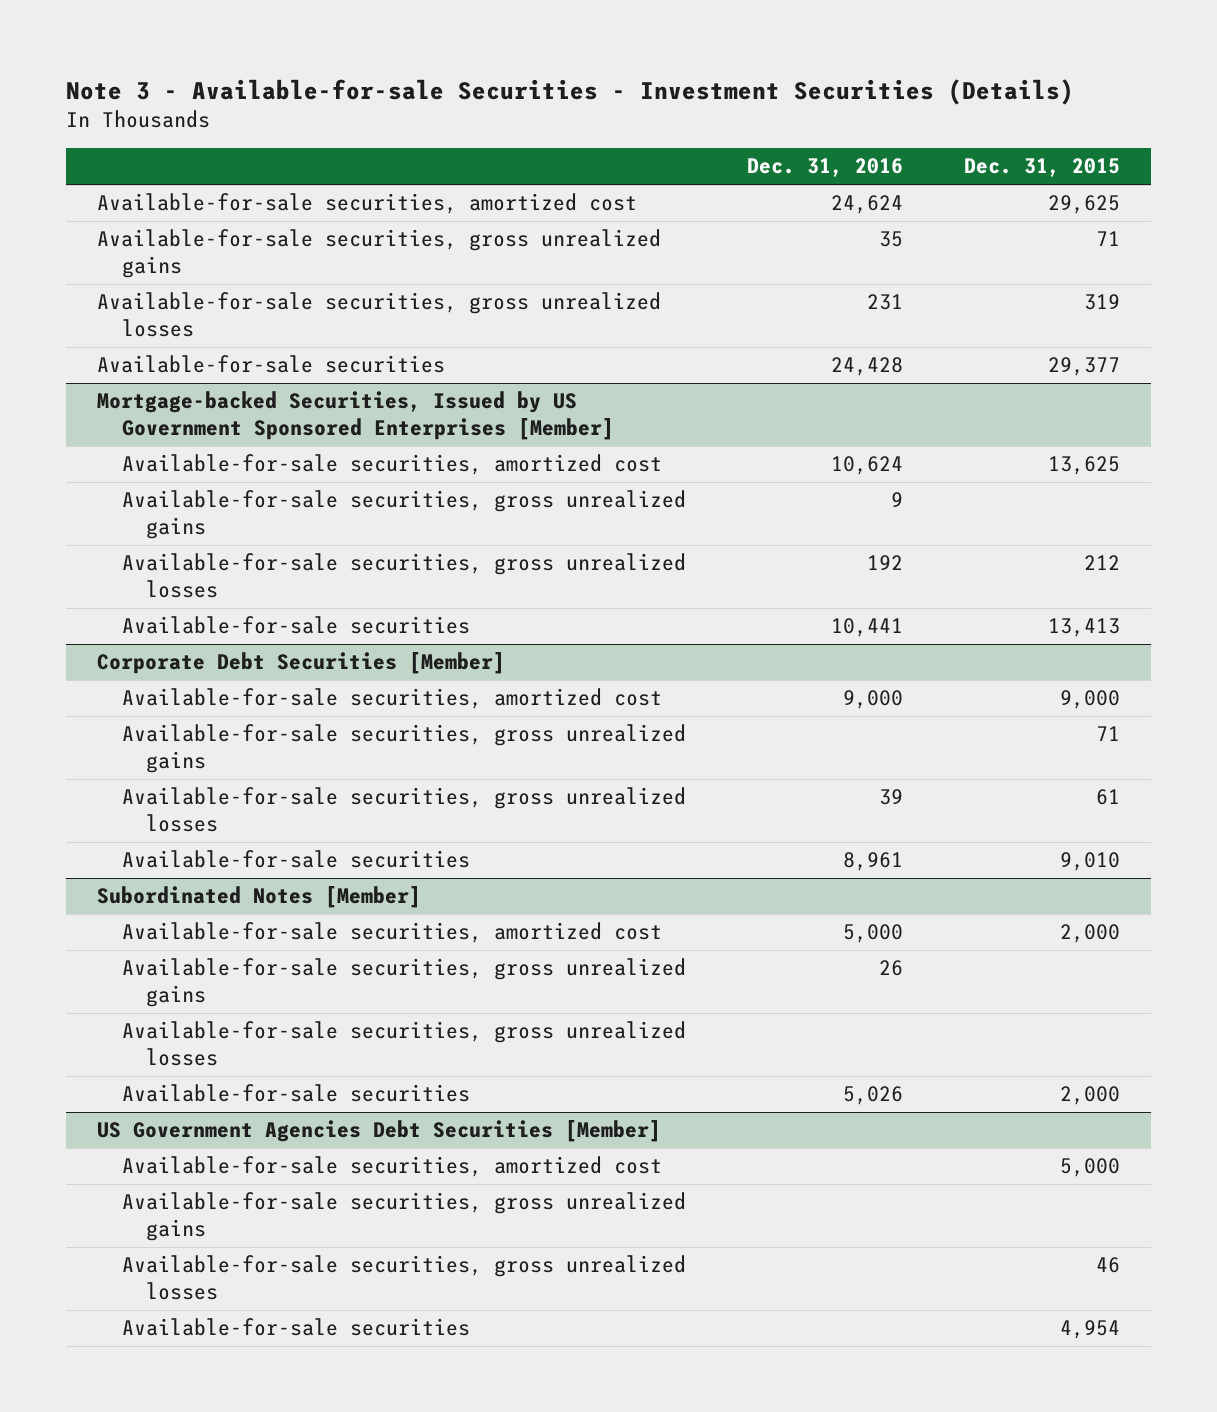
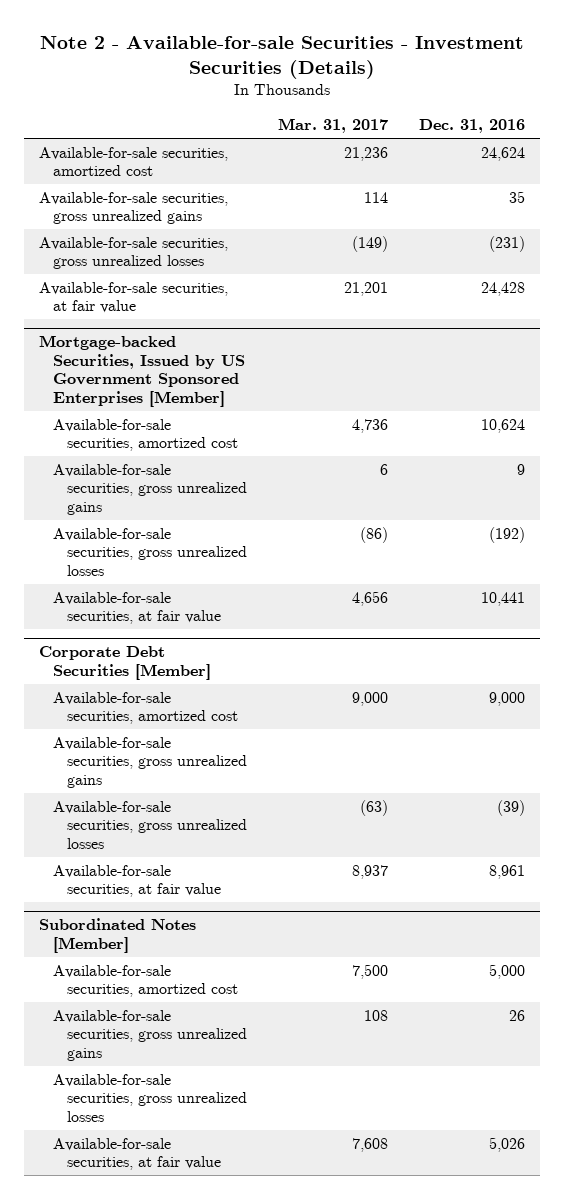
- Note 3 - Available-for-sale Securities - Investment Securities (Details)
+ Note 2 - Available-for-sale Securities - Investment Securities (Details)
- | Dec. 31, 2016 | Dec. 31, 2015
+ | Mar. 31, 2017 | Dec. 31, 2016
- Available-for-sale securities, gross unrealized losses | 231 | 319
- Available-for-sale securities | 24,428 | 29,377
+ Available-for-sale securities, gross unrealized losses | (149) | (231)
+ Available-for-sale securities, at fair value | 21,201 | 24,428
@ Mortgage-backed Securities, Issued by US Government Sponsored Enterprises [Member]
- Available-for-sale securities, gross unrealized losses | 192 | 212
- Available-for-sale securities | 10,441 | 13,413
+ Available-for-sale securities, gross unrealized losses | (86) | (192)
+ Available-for-sale securities, at fair value | 4,656 | 10,441
@ Corporate Debt Securities [Member]
- Available-for-sale securities, gross unrealized losses | 39 | 61
- Available-for-sale securities | 8,961 | 9,010
+ Available-for-sale securities, gross unrealized losses | (63) | (39)
+ Available-for-sale securities, at fair value | 8,937 | 8,961
@ Subordinated Notes [Member]
- Available-for-sale securities | 5,026 | 2,000
- US Government Agencies Debt Securities [Member]
- Available-for-sale securities, amortized cost | | 5,000
- Available-for-sale securities, gross unrealized gains
- Available-for-sale securities, gross unrealized losses | | 46
- Available-for-sale securities | | 4,954
@ Subordinated Notes [Member]
+ Available-for-sale securities, at fair value | 7,608 | 5,026

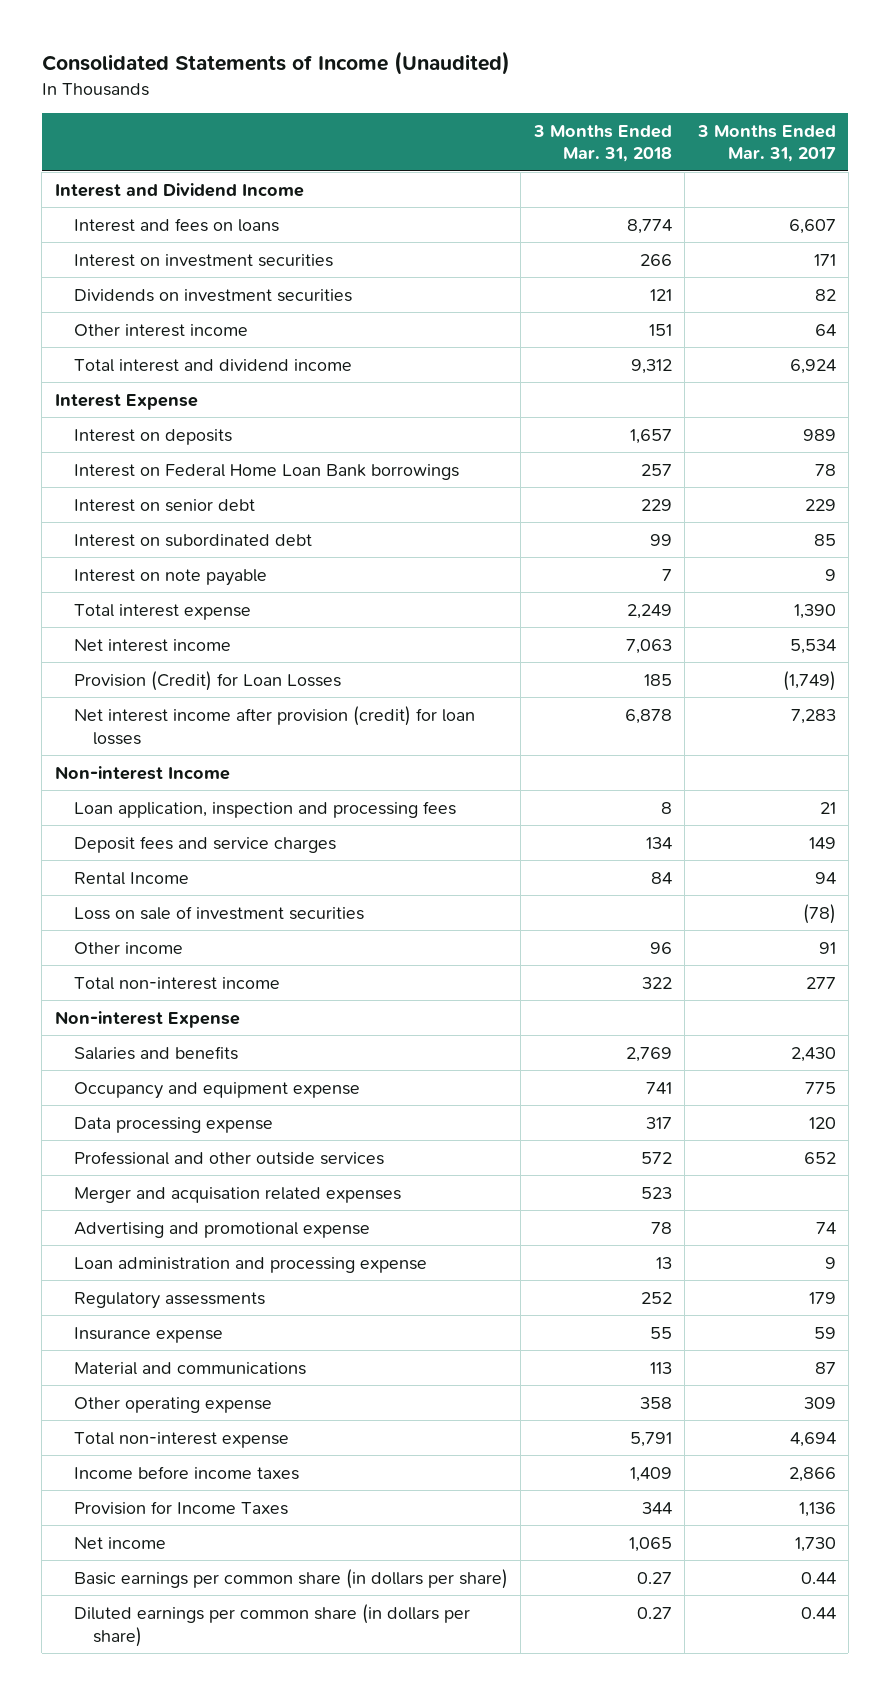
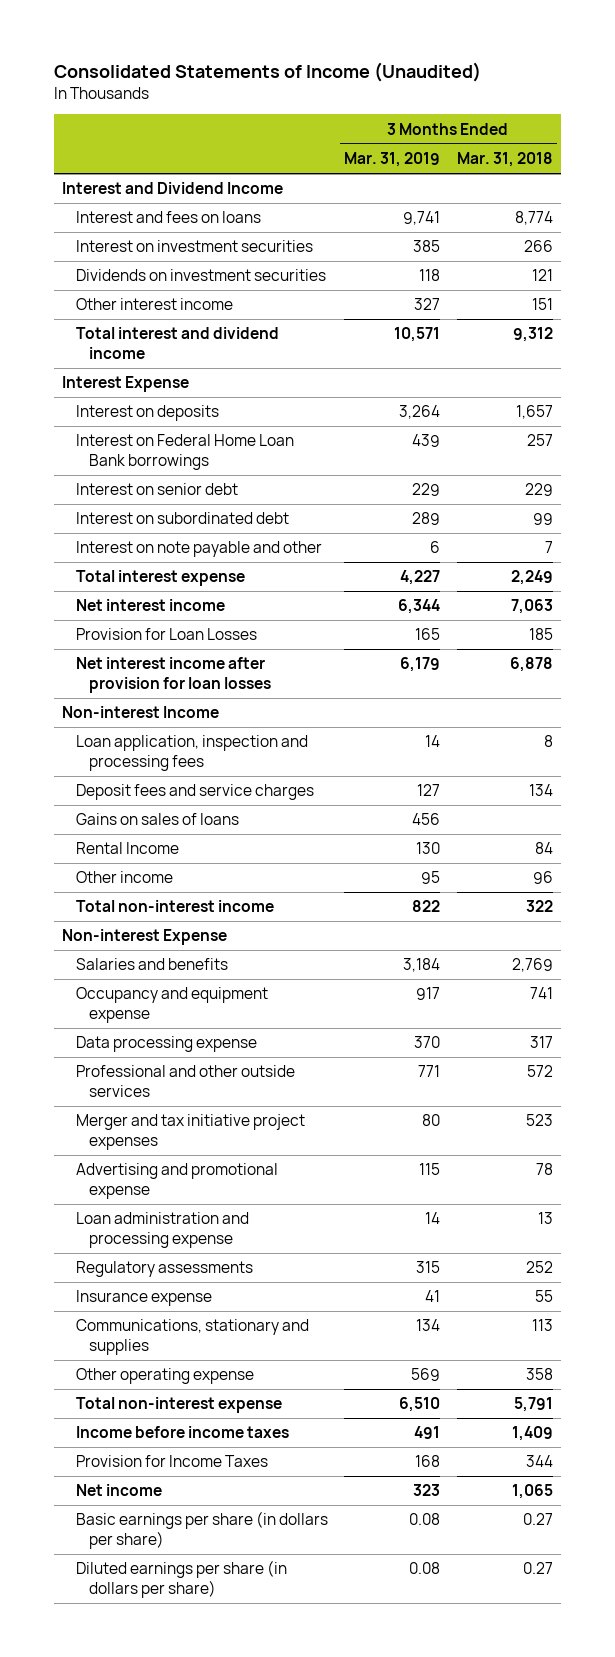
- | 3 Months Ended Mar. 31, 2018 | 3 Months Ended Mar. 31, 2017
+ | 3 Months Ended Mar. 31, 2019 | 3 Months Ended Mar. 31, 2018
- Interest on note payable | 7 | 9
+ Interest on note payable and other | 6 | 7
- Provision (Credit) for Loan Losses | 185 | (1,749)
- Net interest income after provision (credit) for loan losses | 6,878 | 7,283
+ Provision for Loan Losses | 165 | 185
+ Net interest income after provision for loan losses | 6,179 | 6,878
+ Gains on sales of loans | 456 |
- Loss on sale of investment securities | | (78)
- Merger and acquisation related expenses | 523 |
+ Merger and tax initiative project expenses | 80 | 523
- Material and communications | 113 | 87
+ Communications, stationary and supplies | 134 | 113
- Basic earnings per common share (in dollars per share) | 0.27 | 0.44
- Diluted earnings per common share (in dollars per share) | 0.27 | 0.44
+ Basic earnings per share (in dollars per share) | 0.08 | 0.27
+ Diluted earnings per share (in dollars per share) | 0.08 | 0.27

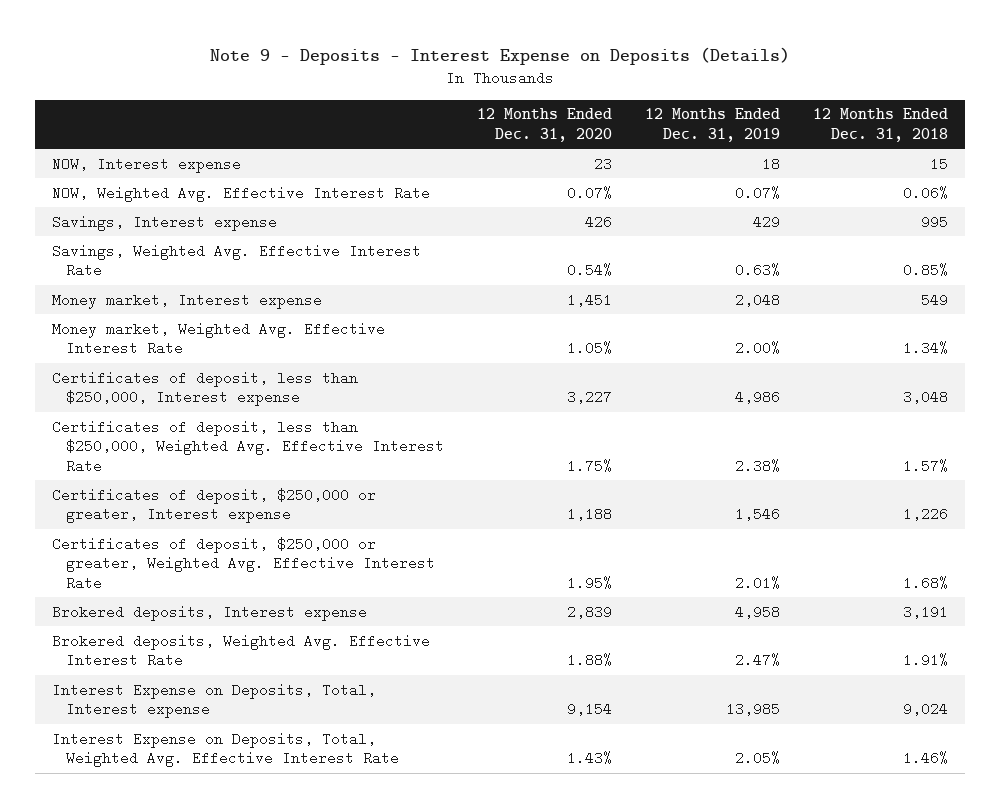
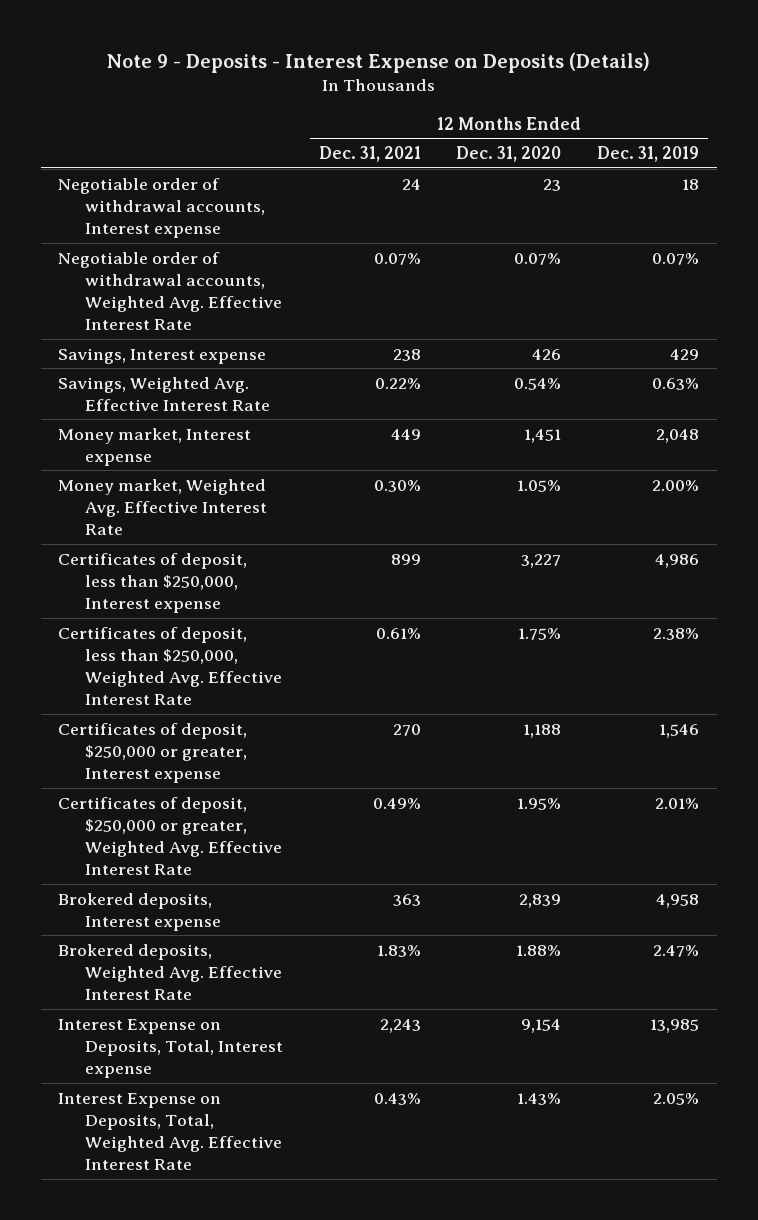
- | 12 Months Ended Dec. 31, 2020 | 12 Months Ended Dec. 31, 2019 | 12 Months Ended Dec. 31, 2018
+ | 12 Months Ended Dec. 31, 2021 | 12 Months Ended Dec. 31, 2020 | 12 Months Ended Dec. 31, 2019
- NOW, Interest expense | 23 | 18 | 15
- NOW, Weighted Avg. Effective Interest Rate | 0.07% | 0.07% | 0.06%
+ Negotiable order of withdrawal accounts, Interest expense | 24 | 23 | 18
+ Negotiable order of withdrawal accounts, Weighted Avg. Effective Interest Rate | 0.07% | 0.07% | 0.07%

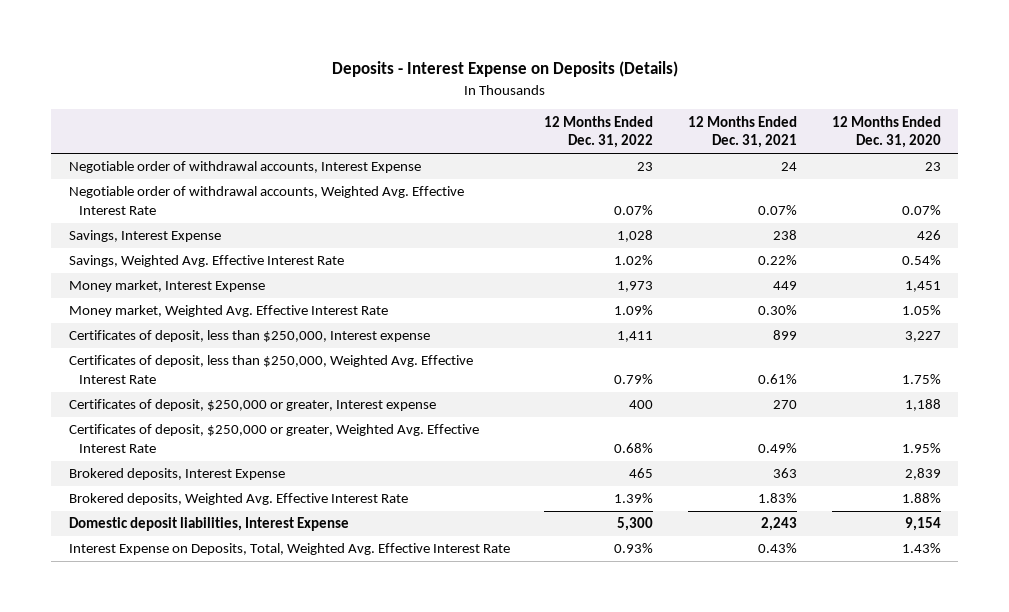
- Note 9 - Deposits - Interest Expense on Deposits (Details)
+ Deposits - Interest Expense on Deposits (Details)
- | 12 Months Ended Dec. 31, 2021 | 12 Months Ended Dec. 31, 2020 | 12 Months Ended Dec. 31, 2019
+ | 12 Months Ended Dec. 31, 2022 | 12 Months Ended Dec. 31, 2021 | 12 Months Ended Dec. 31, 2020
- Negotiable order of withdrawal accounts, Interest expense | 24 | 23 | 18
+ Negotiable order of withdrawal accounts, Interest Expense | 23 | 24 | 23
- Savings, Interest expense | 238 | 426 | 429
+ Savings, Interest Expense | 1,028 | 238 | 426
- Money market, Interest expense | 449 | 1,451 | 2,048
+ Money market, Interest Expense | 1,973 | 449 | 1,451
- Brokered deposits, Interest expense | 363 | 2,839 | 4,958
+ Brokered deposits, Interest Expense | 465 | 363 | 2,839
- Interest Expense on Deposits, Total, Interest expense | 2,243 | 9,154 | 13,985
+ Domestic deposit liabilities, Interest Expense | 5,300 | 2,243 | 9,154

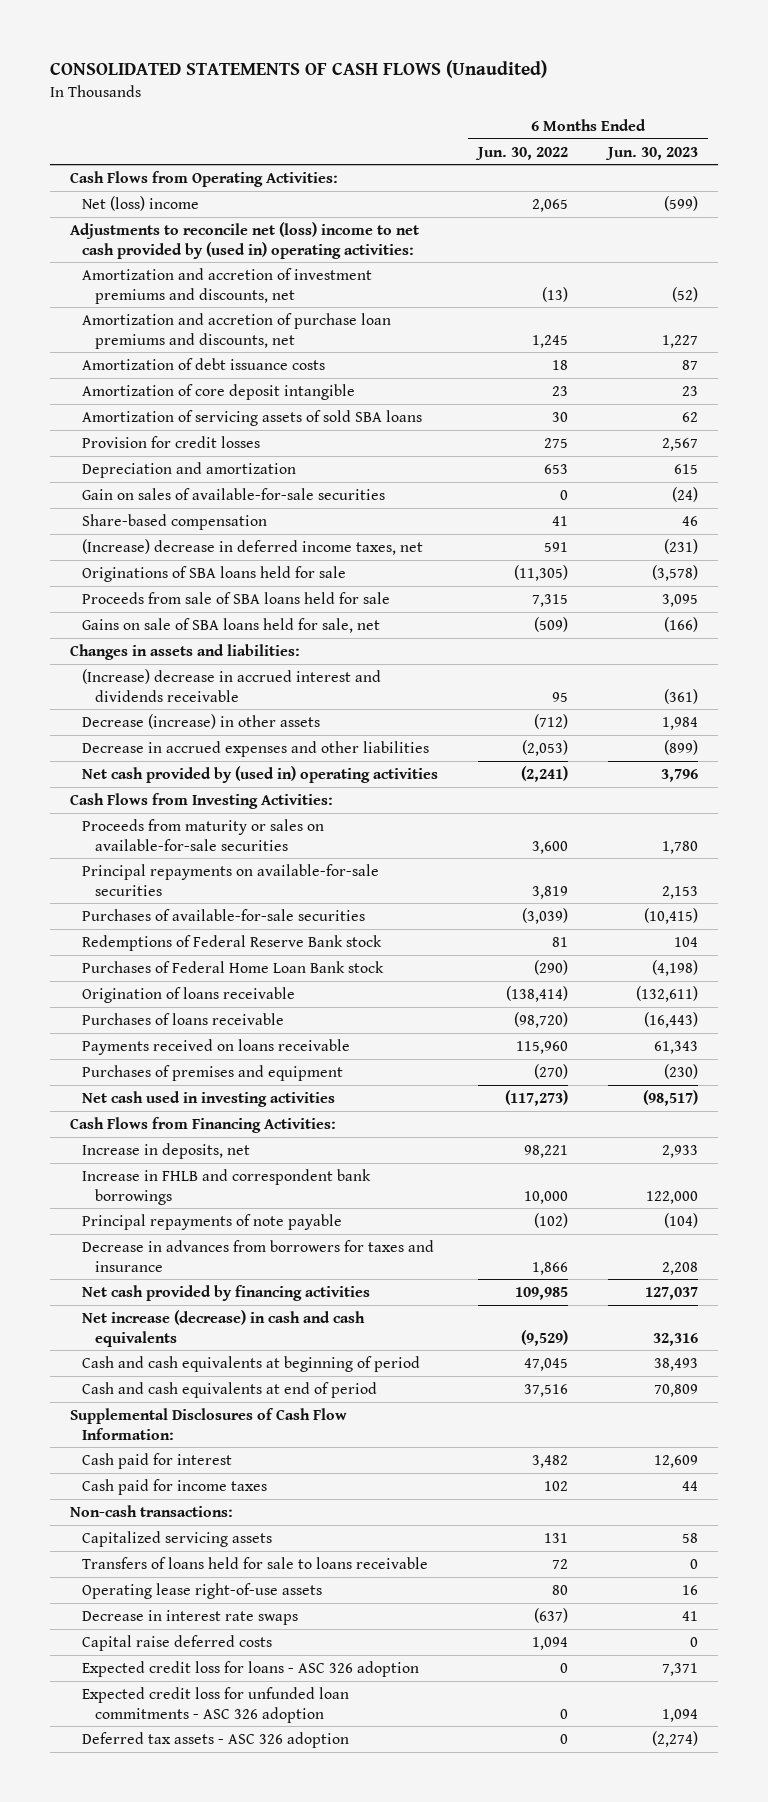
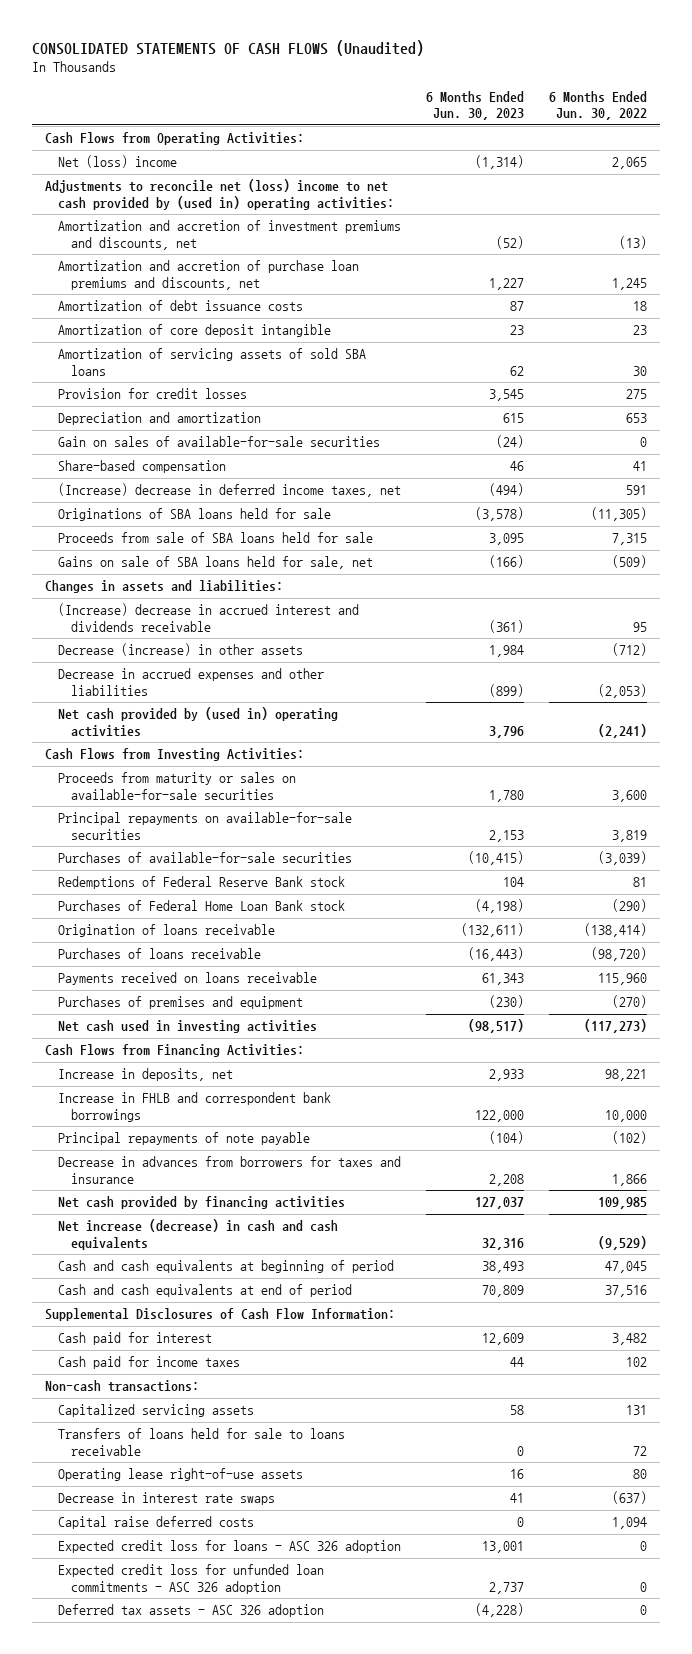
- | 6 Months Ended Jun. 30, 2022 | 6 Months Ended Jun. 30, 2023
+ | 6 Months Ended Jun. 30, 2023 | 6 Months Ended Jun. 30, 2022
- Net (loss) income | 2,065 | (599)
+ Net (loss) income | (1,314) | 2,065
- Provision for credit losses | 275 | 2,567
+ Provision for credit losses | 3,545 | 275
- (Increase) decrease in deferred income taxes, net | 591 | (231)
+ (Increase) decrease in deferred income taxes, net | (494) | 591
- Expected credit loss for loans - ASC 326 adoption | 0 | 7,371
- Expected credit loss for unfunded loan commitments - ASC 326 adoption | 0 | 1,094
- Deferred tax assets - ASC 326 adoption | 0 | (2,274)
+ Expected credit loss for loans - ASC 326 adoption | 13,001 | 0
+ Expected credit loss for unfunded loan commitments - ASC 326 adoption | 2,737 | 0
+ Deferred tax assets - ASC 326 adoption | (4,228) | 0

